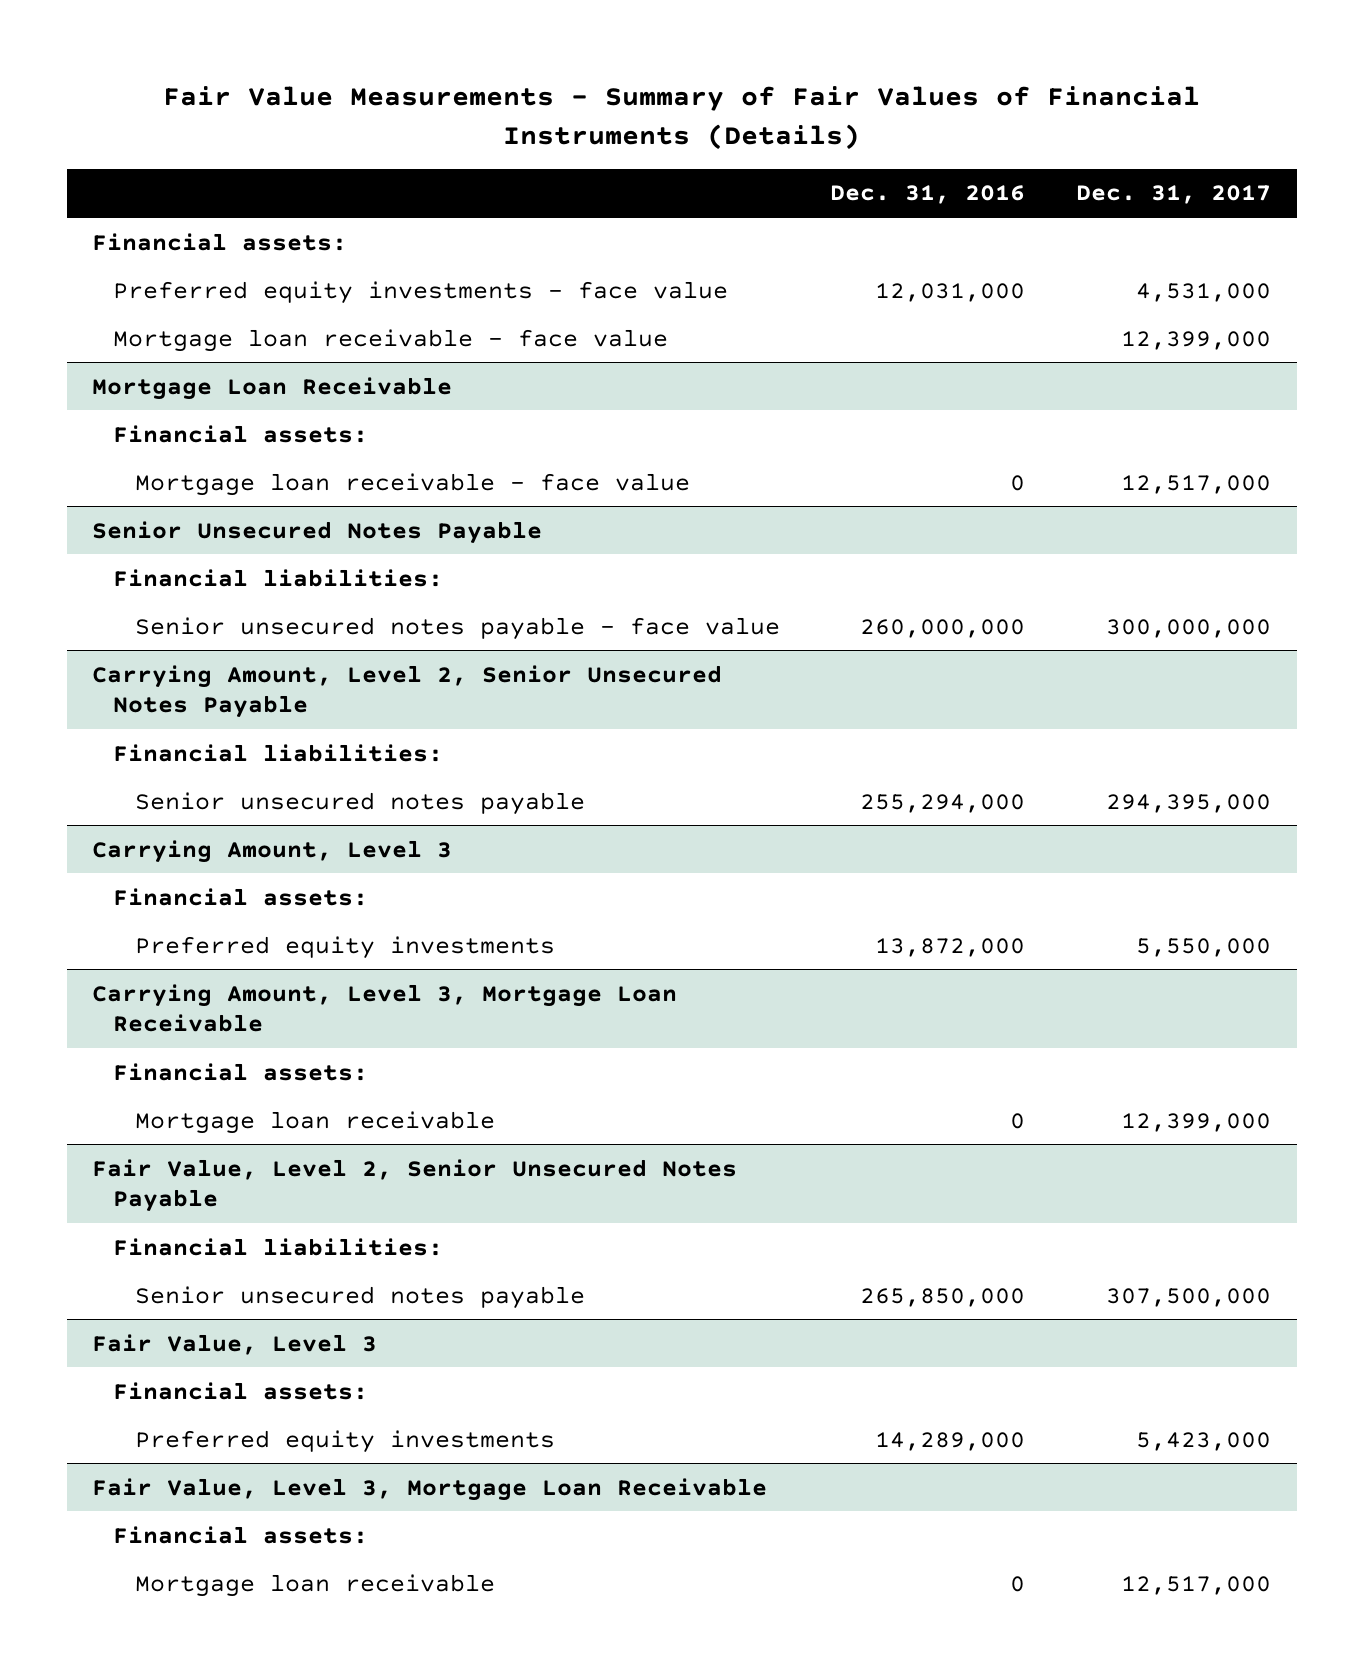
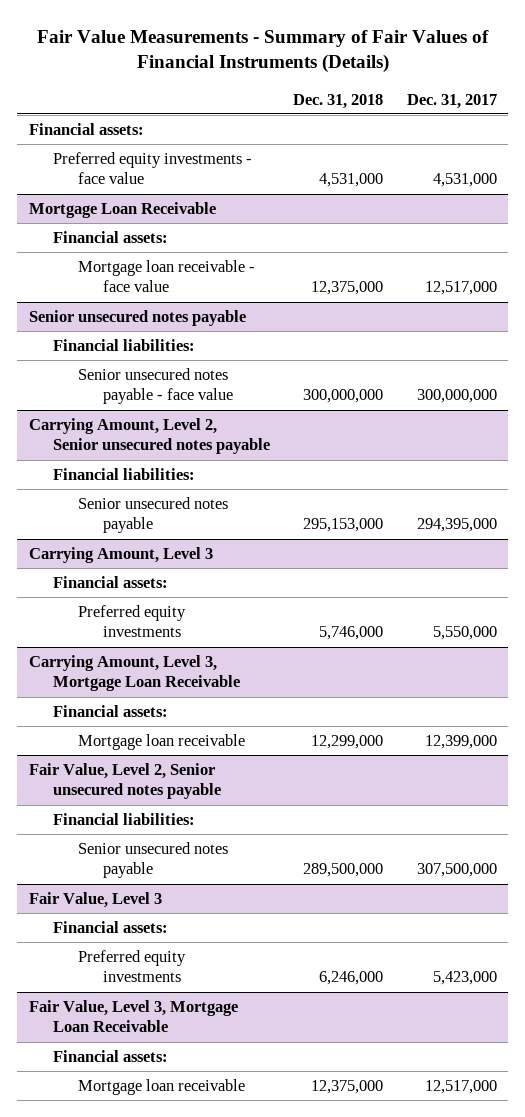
- | Dec. 31, 2016 | Dec. 31, 2017
+ | Dec. 31, 2018 | Dec. 31, 2017
- Mortgage loan receivable - face value | | 12,399,000
- Senior Unsecured Notes Payable
+ Senior unsecured notes payable
- Carrying Amount, Level 2, Senior Unsecured Notes Payable
+ Carrying Amount, Level 2, Senior unsecured notes payable
- Fair Value, Level 2, Senior Unsecured Notes Payable
+ Fair Value, Level 2, Senior unsecured notes payable

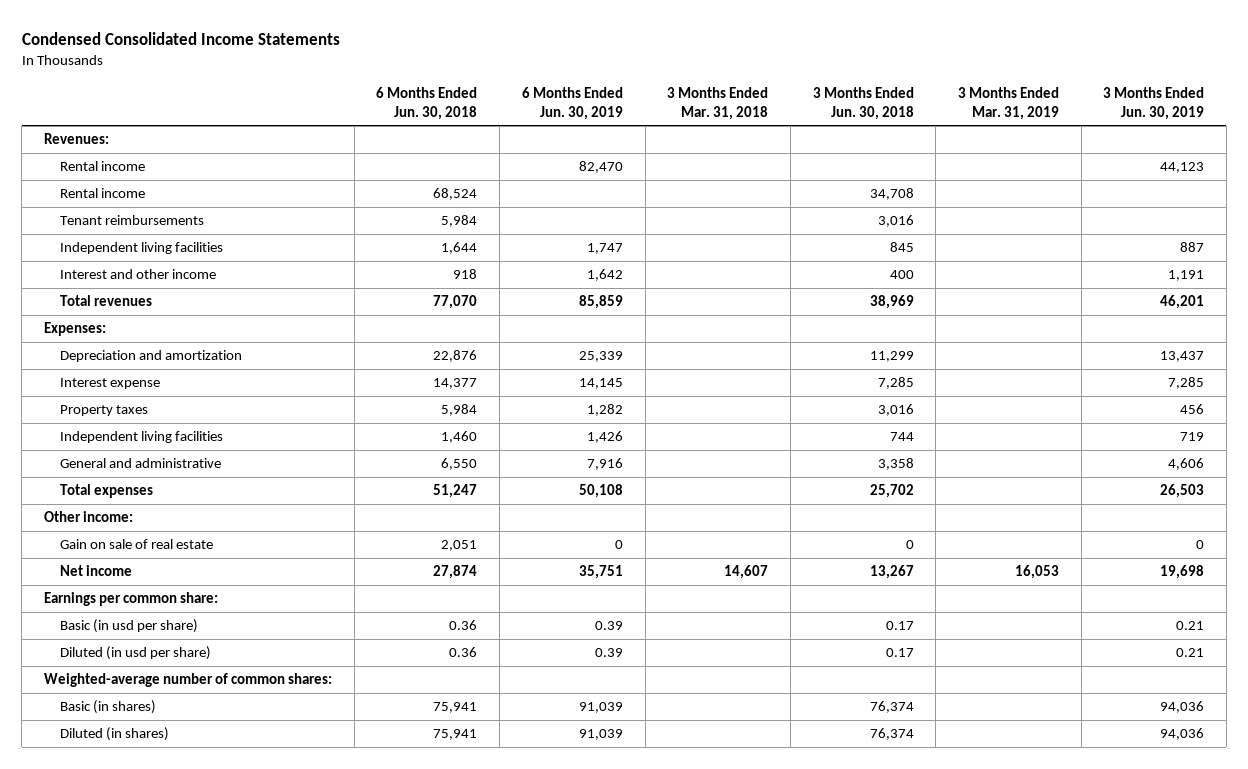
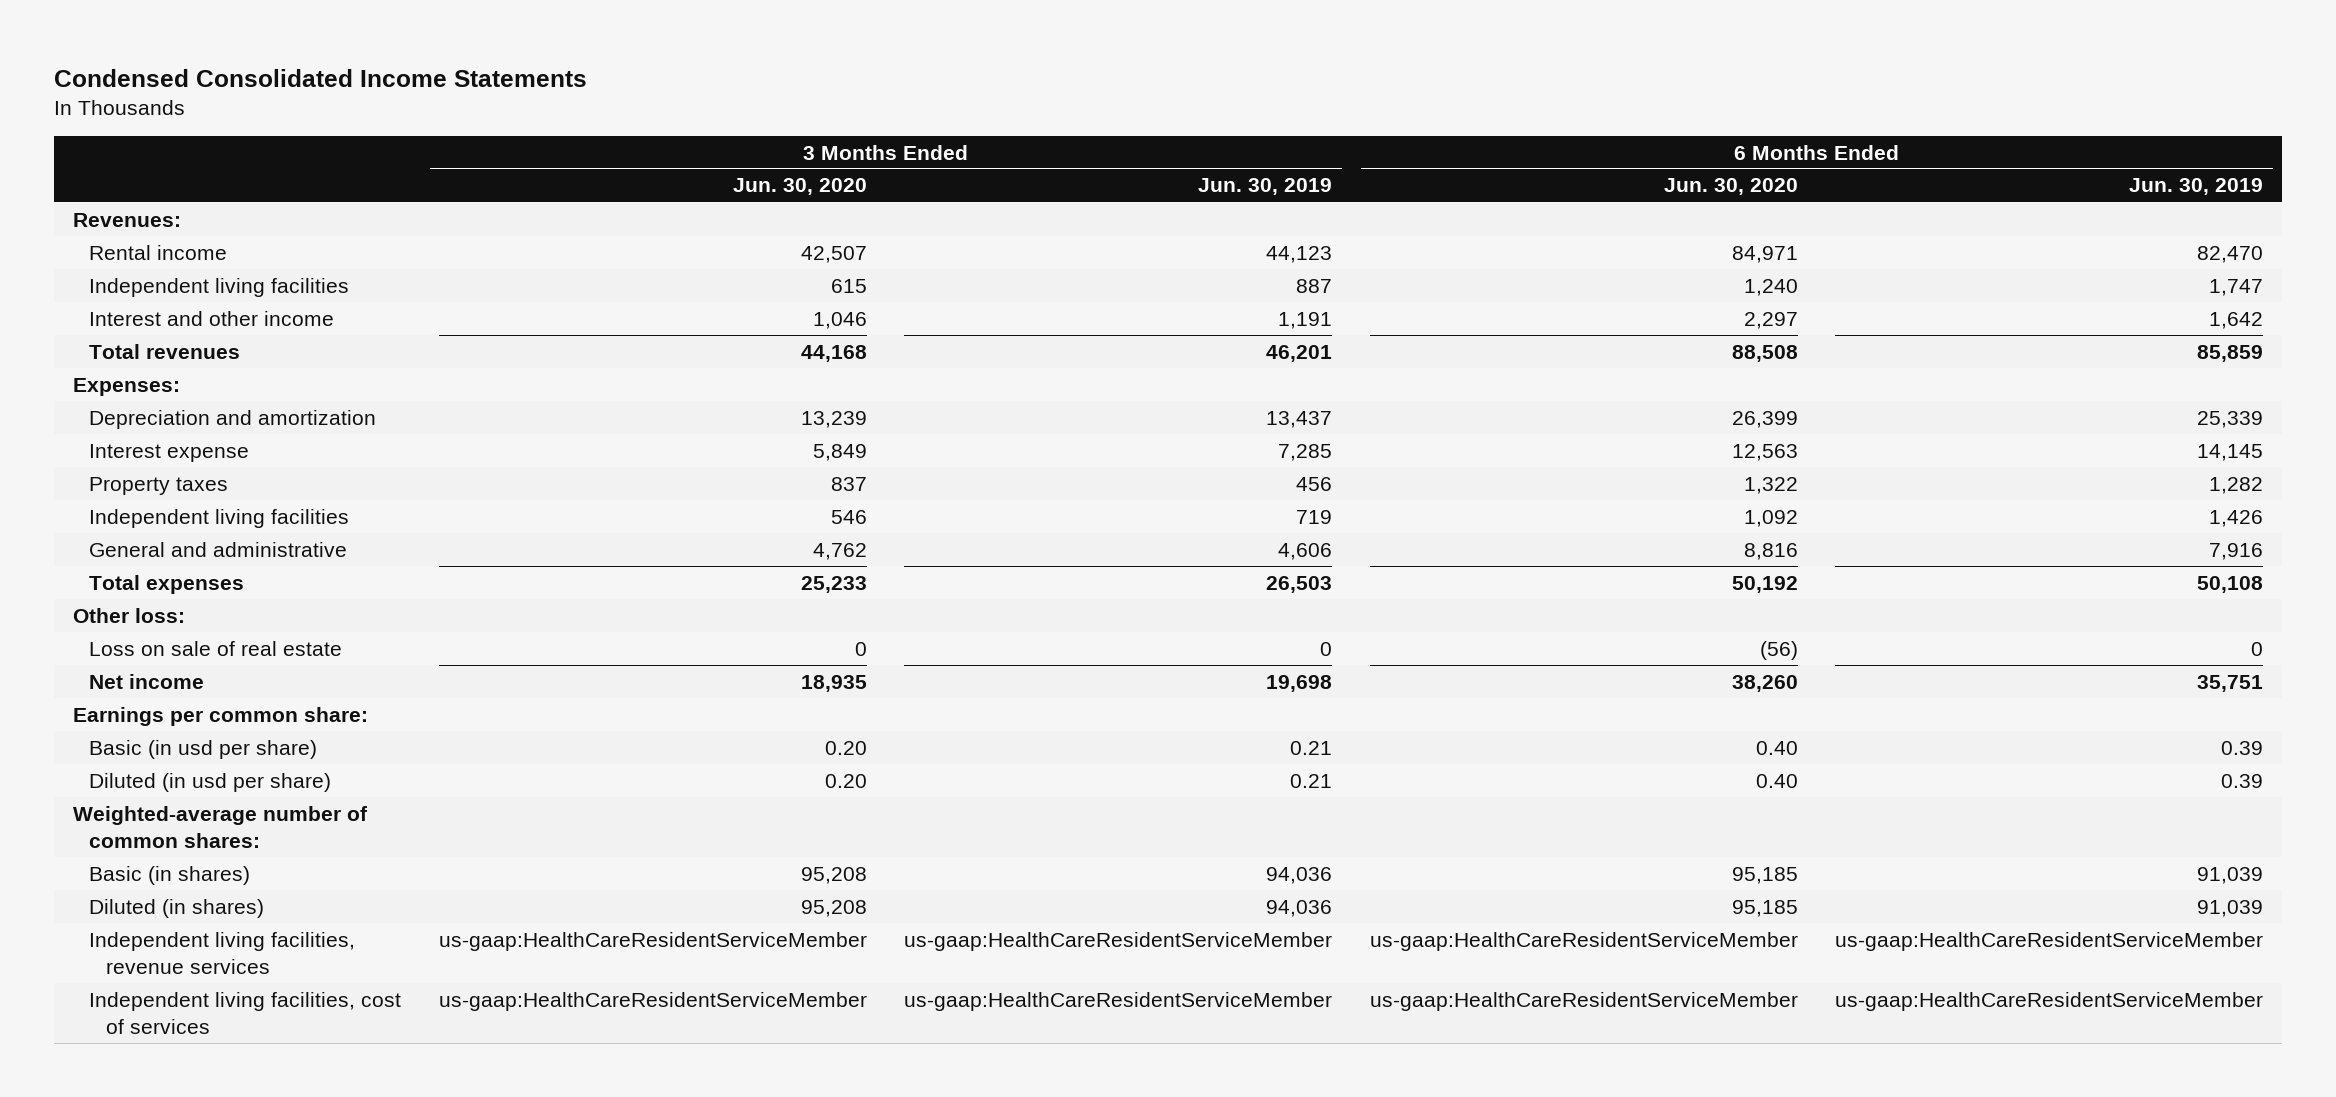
- | 6 Months Ended Jun. 30, 2018 | 6 Months Ended Jun. 30, 2019 | 3 Months Ended Mar. 31, 2018 | 3 Months Ended Jun. 30, 2018 | 3 Months Ended Mar. 31, 2019 | 3 Months Ended Jun. 30, 2019
+ | 3 Months Ended Jun. 30, 2020 | 3 Months Ended Jun. 30, 2019 | 6 Months Ended Jun. 30, 2020 | 6 Months Ended Jun. 30, 2019
- Rental income | 68,524 | | | 34,708 | |
- Tenant reimbursements | 5,984 | | | 3,016 | |
- Other income:
- Gain on sale of real estate | 2,051 | 0 | | 0 | | 0
+ Other loss:
+ Loss on sale of real estate | 0 | 0 | (56) | 0
+ Independent living facilities, revenue services | us-gaap:HealthCareResidentServiceMember | us-gaap:HealthCareResidentServiceMember | us-gaap:HealthCareResidentServiceMember | us-gaap:HealthCareResidentServiceMember
+ Independent living facilities, cost of services | us-gaap:HealthCareResidentServiceMember | us-gaap:HealthCareResidentServiceMember | us-gaap:HealthCareResidentServiceMember | us-gaap:HealthCareResidentServiceMember

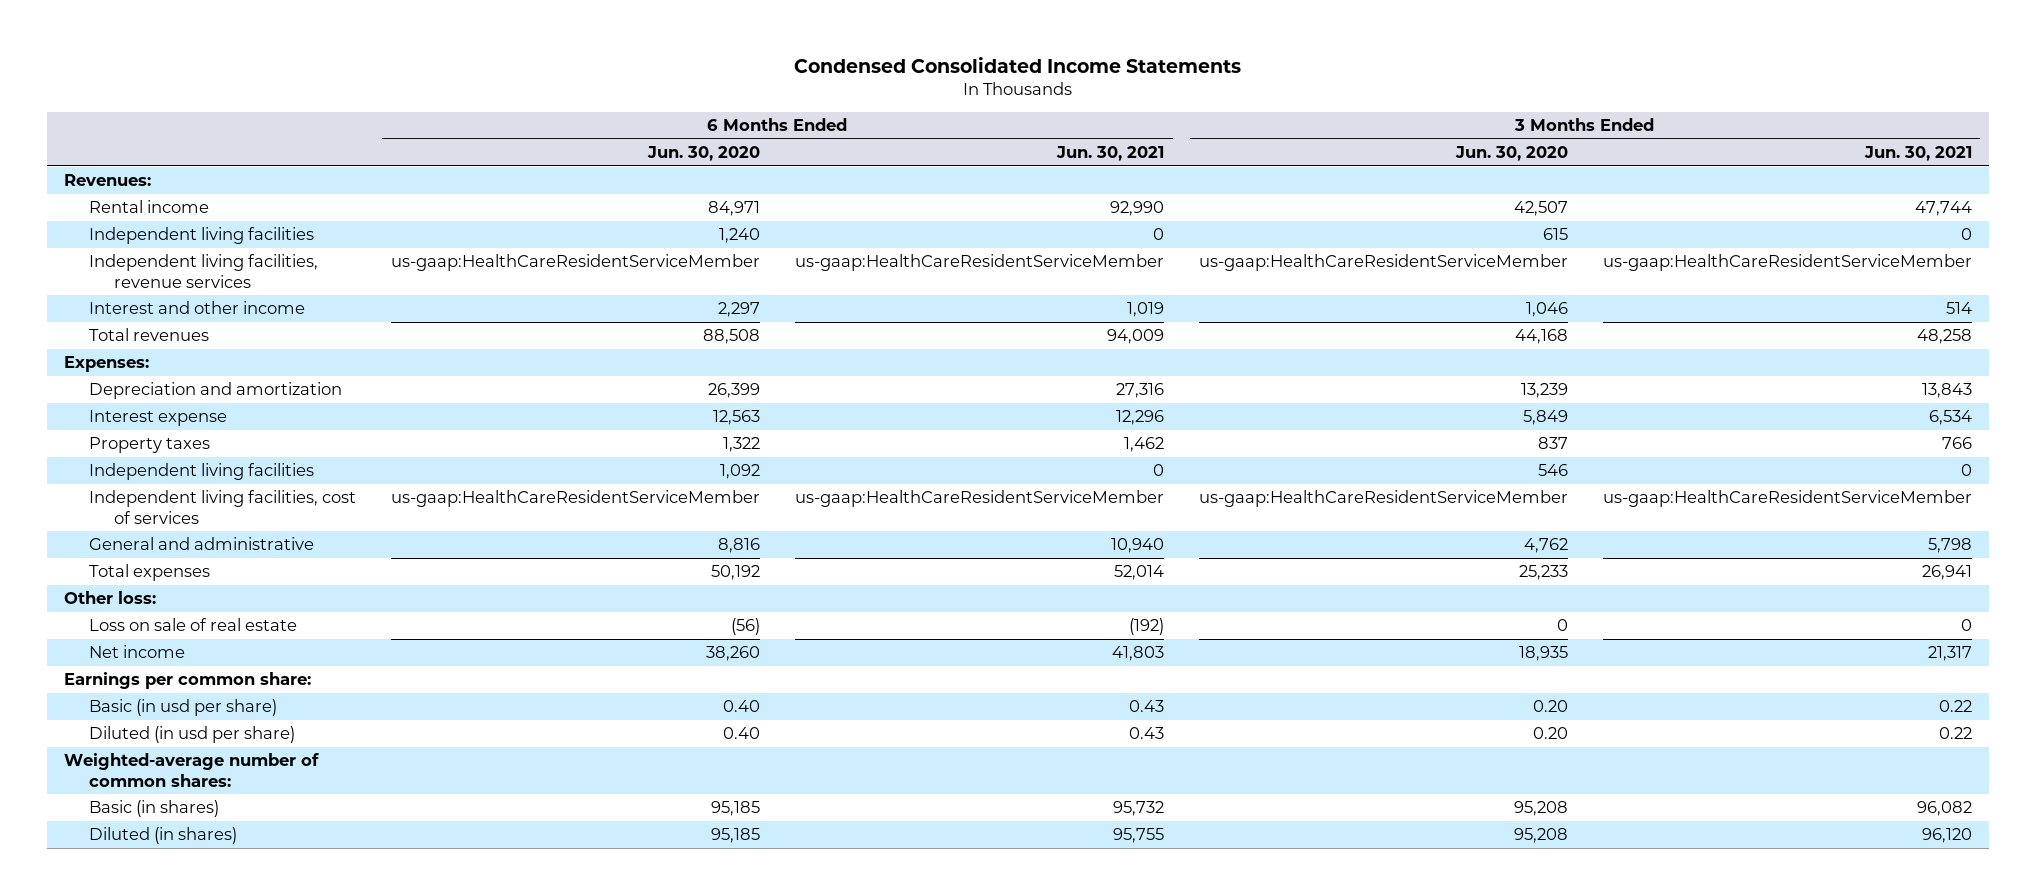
- | 3 Months Ended Jun. 30, 2020 | 3 Months Ended Jun. 30, 2019 | 6 Months Ended Jun. 30, 2020 | 6 Months Ended Jun. 30, 2019
+ | 6 Months Ended Jun. 30, 2020 | 6 Months Ended Jun. 30, 2021 | 3 Months Ended Jun. 30, 2020 | 3 Months Ended Jun. 30, 2021
moved up: Independent living facilities, revenue services | us-gaap:HealthCareResidentServiceMember | us-gaap:HealthCareResidentServiceMember | us-gaap:HealthCareResidentServiceMember | us-gaap:HealthCareResidentServiceMember
moved up: Independent living facilities, cost of services | us-gaap:HealthCareResidentServiceMember | us-gaap:HealthCareResidentServiceMember | us-gaap:HealthCareResidentServiceMember | us-gaap:HealthCareResidentServiceMember

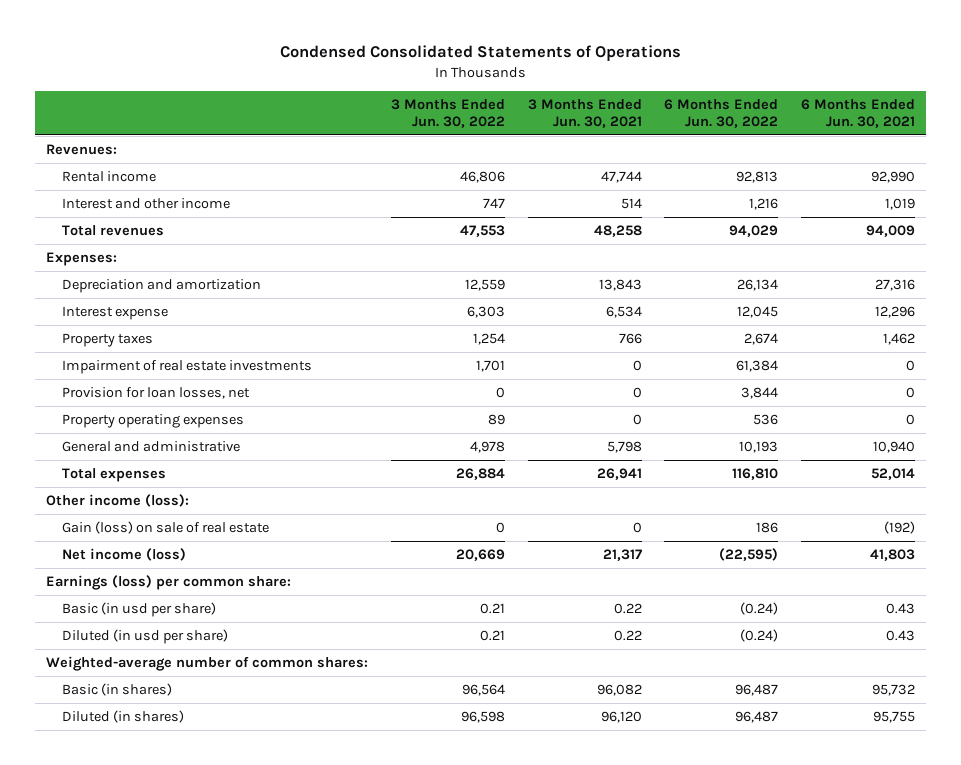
- Condensed Consolidated Income Statements
+ Condensed Consolidated Statements of Operations
- | 6 Months Ended Jun. 30, 2020 | 6 Months Ended Jun. 30, 2021 | 3 Months Ended Jun. 30, 2020 | 3 Months Ended Jun. 30, 2021
+ | 3 Months Ended Jun. 30, 2022 | 3 Months Ended Jun. 30, 2021 | 6 Months Ended Jun. 30, 2022 | 6 Months Ended Jun. 30, 2021
- Independent living facilities | 1,240 | 0 | 615 | 0
- Independent living facilities, revenue services | us-gaap:HealthCareResidentServiceMember | us-gaap:HealthCareResidentServiceMember | us-gaap:HealthCareResidentServiceMember | us-gaap:HealthCareResidentServiceMember
- Independent living facilities | 1,092 | 0 | 546 | 0
- Independent living facilities, cost of services | us-gaap:HealthCareResidentServiceMember | us-gaap:HealthCareResidentServiceMember | us-gaap:HealthCareResidentServiceMember | us-gaap:HealthCareResidentServiceMember
+ Impairment of real estate investments | 1,701 | 0 | 61,384 | 0
+ Provision for loan losses, net | 0 | 0 | 3,844 | 0
+ Property operating expenses | 89 | 0 | 536 | 0
- Other loss:
- Loss on sale of real estate | (56) | (192) | 0 | 0
- Net income | 38,260 | 41,803 | 18,935 | 21,317
- Earnings per common share:
+ Other income (loss):
+ Gain (loss) on sale of real estate | 0 | 0 | 186 | (192)
+ Net income (loss) | 20,669 | 21,317 | (22,595) | 41,803
+ Earnings (loss) per common share:

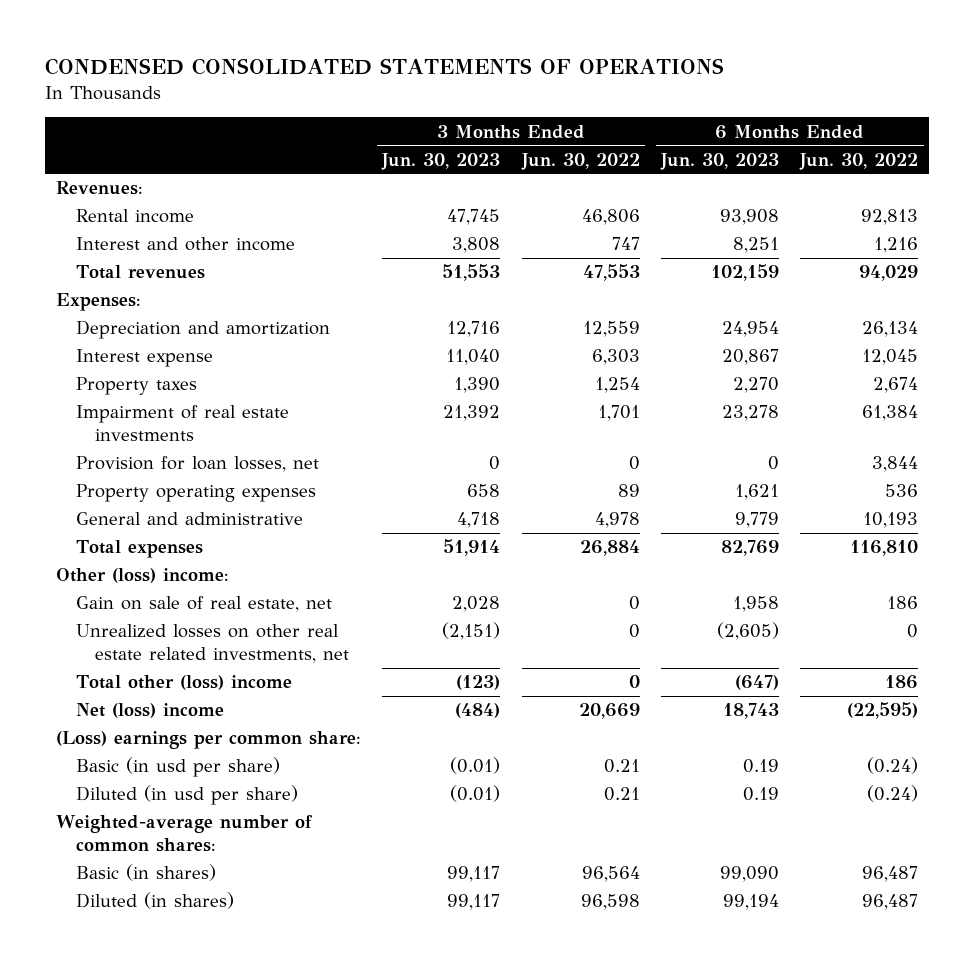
- Condensed Consolidated Statements of Operations
+ CONDENSED CONSOLIDATED STATEMENTS OF OPERATIONS
- | 3 Months Ended Jun. 30, 2022 | 3 Months Ended Jun. 30, 2021 | 6 Months Ended Jun. 30, 2022 | 6 Months Ended Jun. 30, 2021
+ | 3 Months Ended Jun. 30, 2023 | 3 Months Ended Jun. 30, 2022 | 6 Months Ended Jun. 30, 2023 | 6 Months Ended Jun. 30, 2022
- Other income (loss):
- Gain (loss) on sale of real estate | 0 | 0 | 186 | (192)
- Net income (loss) | 20,669 | 21,317 | (22,595) | 41,803
- Earnings (loss) per common share:
+ Other (loss) income:
+ Gain on sale of real estate, net | 2,028 | 0 | 1,958 | 186
+ Unrealized losses on other real estate related investments, net | (2,151) | 0 | (2,605) | 0
+ Total other (loss) income | (123) | 0 | (647) | 186
+ Net (loss) income | (484) | 20,669 | 18,743 | (22,595)
+ (Loss) earnings per common share:

